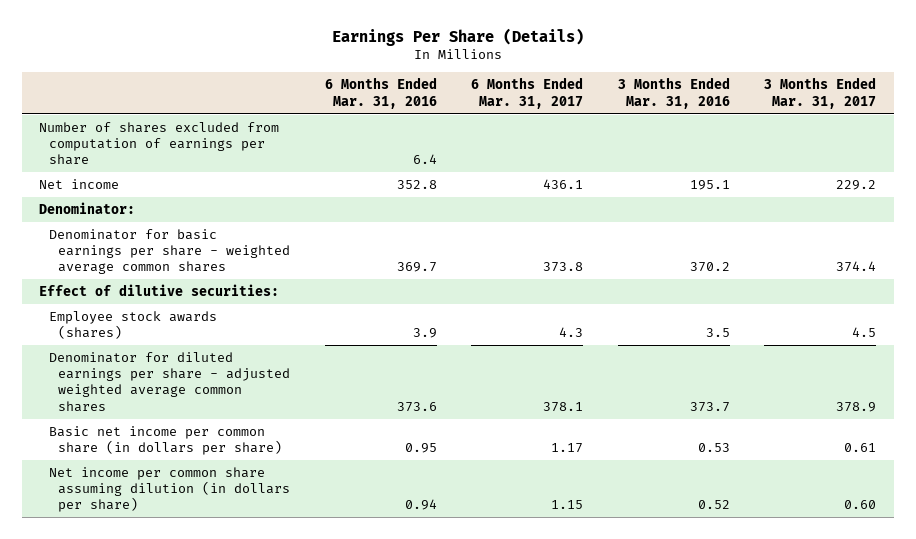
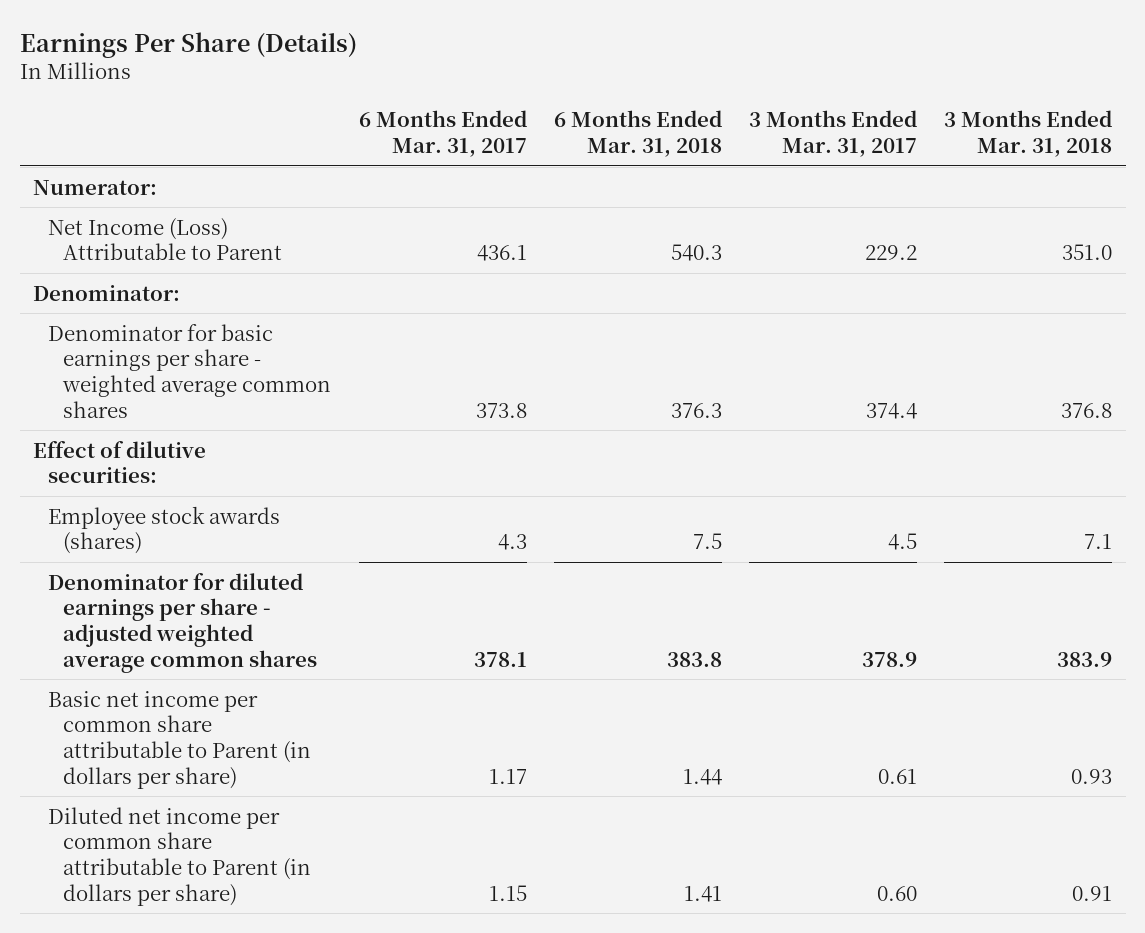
- | 6 Months Ended Mar. 31, 2016 | 6 Months Ended Mar. 31, 2017 | 3 Months Ended Mar. 31, 2016 | 3 Months Ended Mar. 31, 2017
+ | 6 Months Ended Mar. 31, 2017 | 6 Months Ended Mar. 31, 2018 | 3 Months Ended Mar. 31, 2017 | 3 Months Ended Mar. 31, 2018
- Number of shares excluded from computation of earnings per share | 6.4 | | |
- Net income | 352.8 | 436.1 | 195.1 | 229.2
+ Numerator:
+ Net Income (Loss) Attributable to Parent | 436.1 | 540.3 | 229.2 | 351.0
- Basic net income per common share (in dollars per share) | 0.95 | 1.17 | 0.53 | 0.61
- Net income per common share assuming dilution (in dollars per share) | 0.94 | 1.15 | 0.52 | 0.60
+ Basic net income per common share attributable to Parent (in dollars per share) | 1.17 | 1.44 | 0.61 | 0.93
+ Diluted net income per common share attributable to Parent (in dollars per share) | 1.15 | 1.41 | 0.60 | 0.91

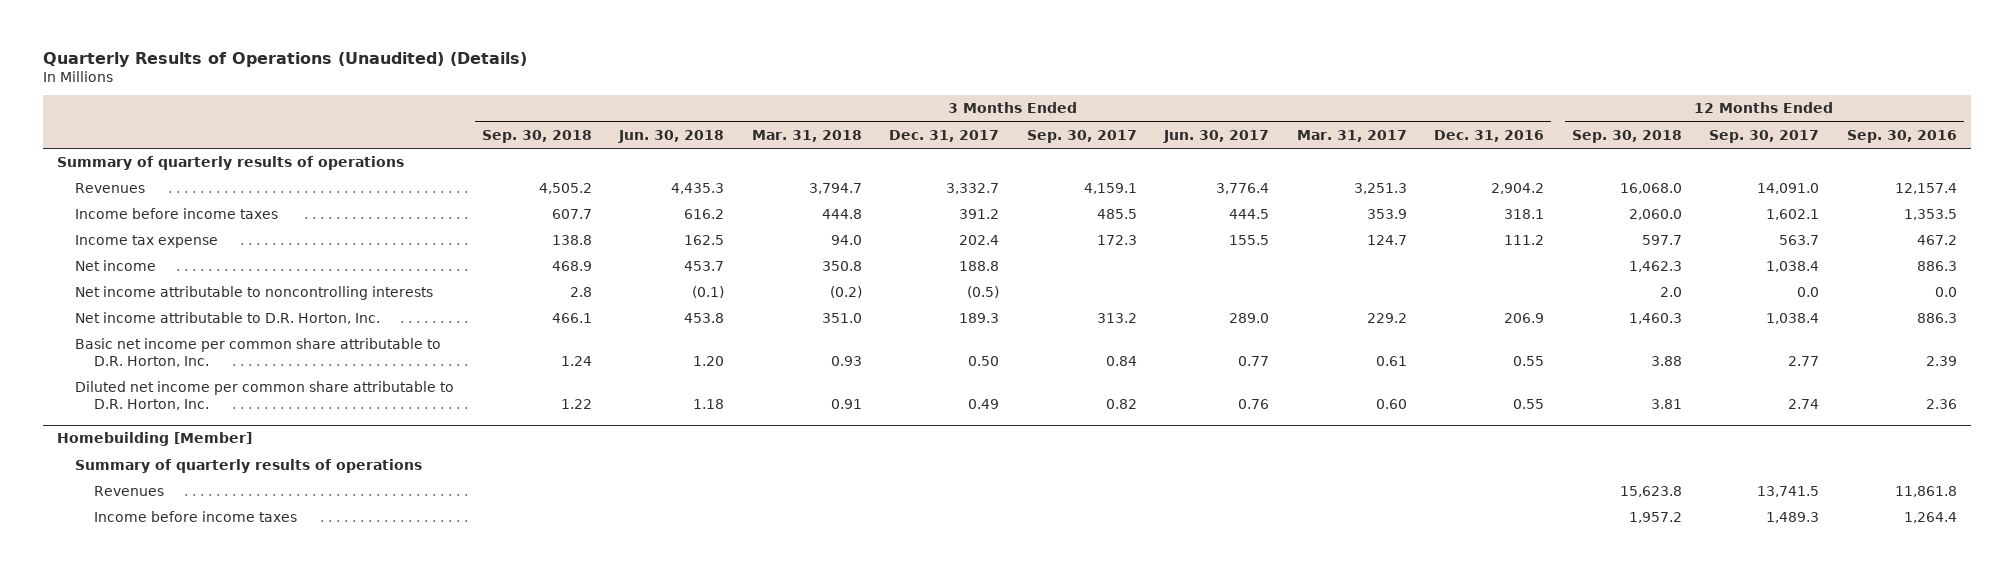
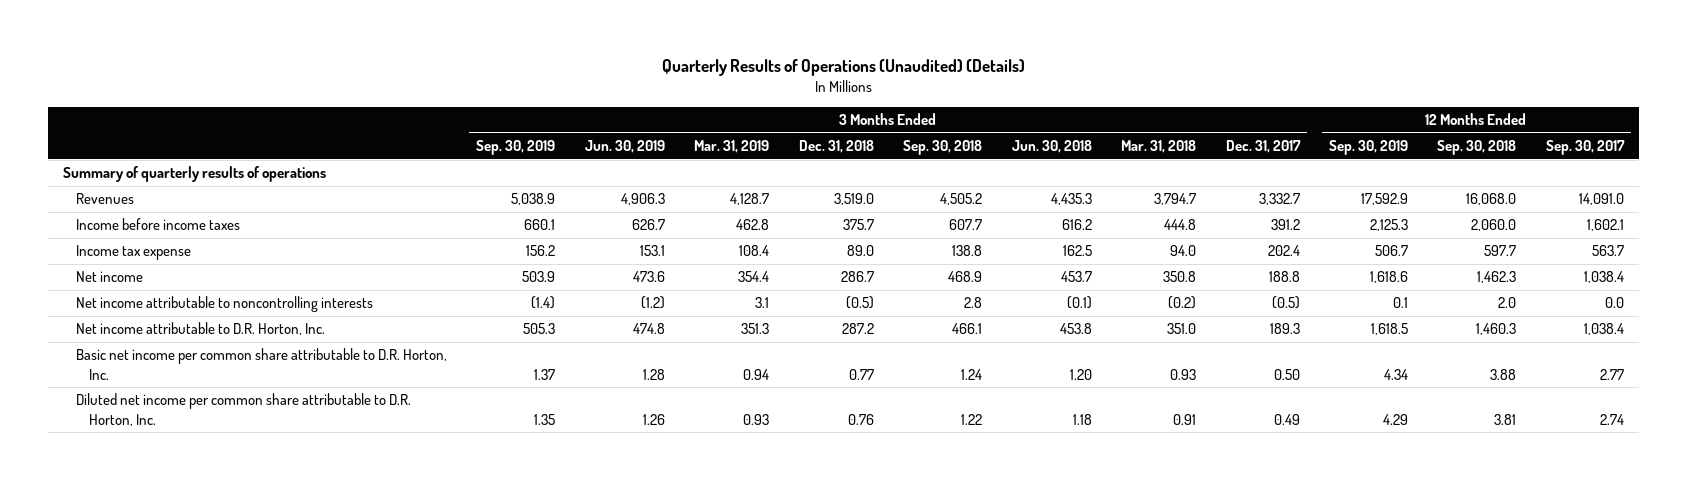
- | 3 Months Ended Sep. 30, 2018 | 3 Months Ended Jun. 30, 2018 | 3 Months Ended Mar. 31, 2018 | 3 Months Ended Dec. 31, 2017 | 3 Months Ended Sep. 30, 2017 | 3 Months Ended Jun. 30, 2017 | 3 Months Ended Mar. 31, 2017 | 3 Months Ended Dec. 31, 2016 | 12 Months Ended Sep. 30, 2018 | 12 Months Ended Sep. 30, 2017 | 12 Months Ended Sep. 30, 2016
+ | 3 Months Ended Sep. 30, 2019 | 3 Months Ended Jun. 30, 2019 | 3 Months Ended Mar. 31, 2019 | 3 Months Ended Dec. 31, 2018 | 3 Months Ended Sep. 30, 2018 | 3 Months Ended Jun. 30, 2018 | 3 Months Ended Mar. 31, 2018 | 3 Months Ended Dec. 31, 2017 | 12 Months Ended Sep. 30, 2019 | 12 Months Ended Sep. 30, 2018 | 12 Months Ended Sep. 30, 2017
- Homebuilding [Member]
- Summary of quarterly results of operations
- Revenues | | | | | | | | | 15,623.8 | 13,741.5 | 11,861.8
- Income before income taxes | | | | | | | | | 1,957.2 | 1,489.3 | 1,264.4

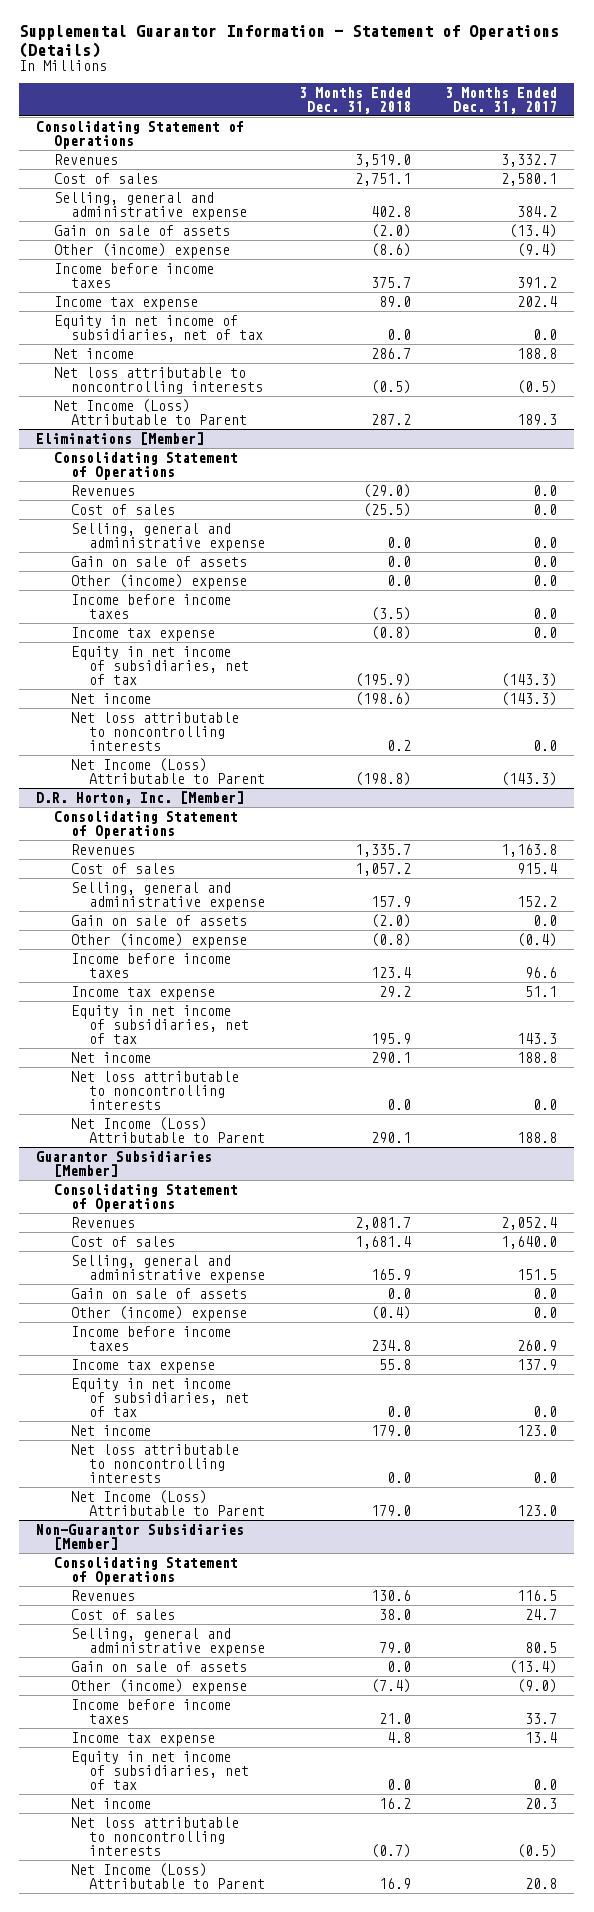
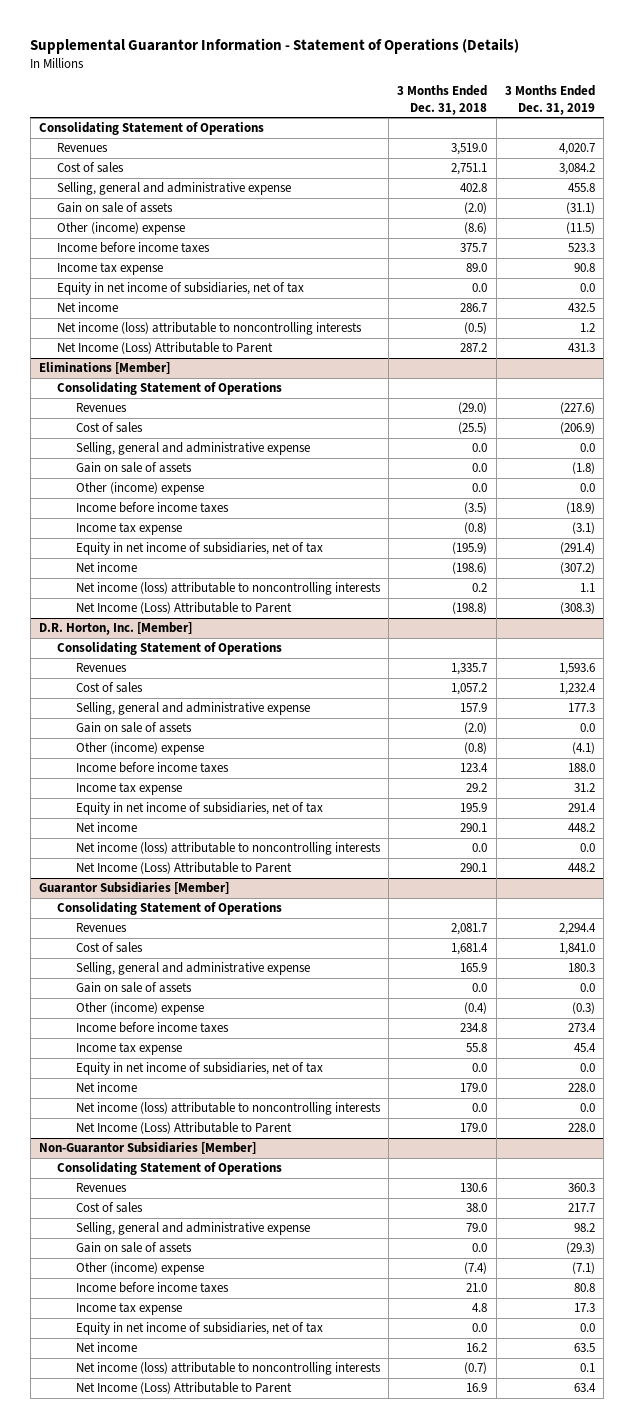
- | 3 Months Ended Dec. 31, 2018 | 3 Months Ended Dec. 31, 2017
+ | 3 Months Ended Dec. 31, 2018 | 3 Months Ended Dec. 31, 2019
- Net loss attributable to noncontrolling interests | (0.5) | (0.5)
+ Net income (loss) attributable to noncontrolling interests | (0.5) | 1.2
@ Eliminations [Member]
- Net loss attributable to noncontrolling interests | 0.2 | 0.0
+ Net income (loss) attributable to noncontrolling interests | 0.2 | 1.1
@ D.R. Horton, Inc. [Member]
- Net loss attributable to noncontrolling interests | 0.0 | 0.0
+ Net income (loss) attributable to noncontrolling interests | 0.0 | 0.0
@ Guarantor Subsidiaries [Member]
- Net loss attributable to noncontrolling interests | 0.0 | 0.0
+ Net income (loss) attributable to noncontrolling interests | 0.0 | 0.0
@ Non-Guarantor Subsidiaries [Member]
- Net loss attributable to noncontrolling interests | (0.7) | (0.5)
+ Net income (loss) attributable to noncontrolling interests | (0.7) | 0.1

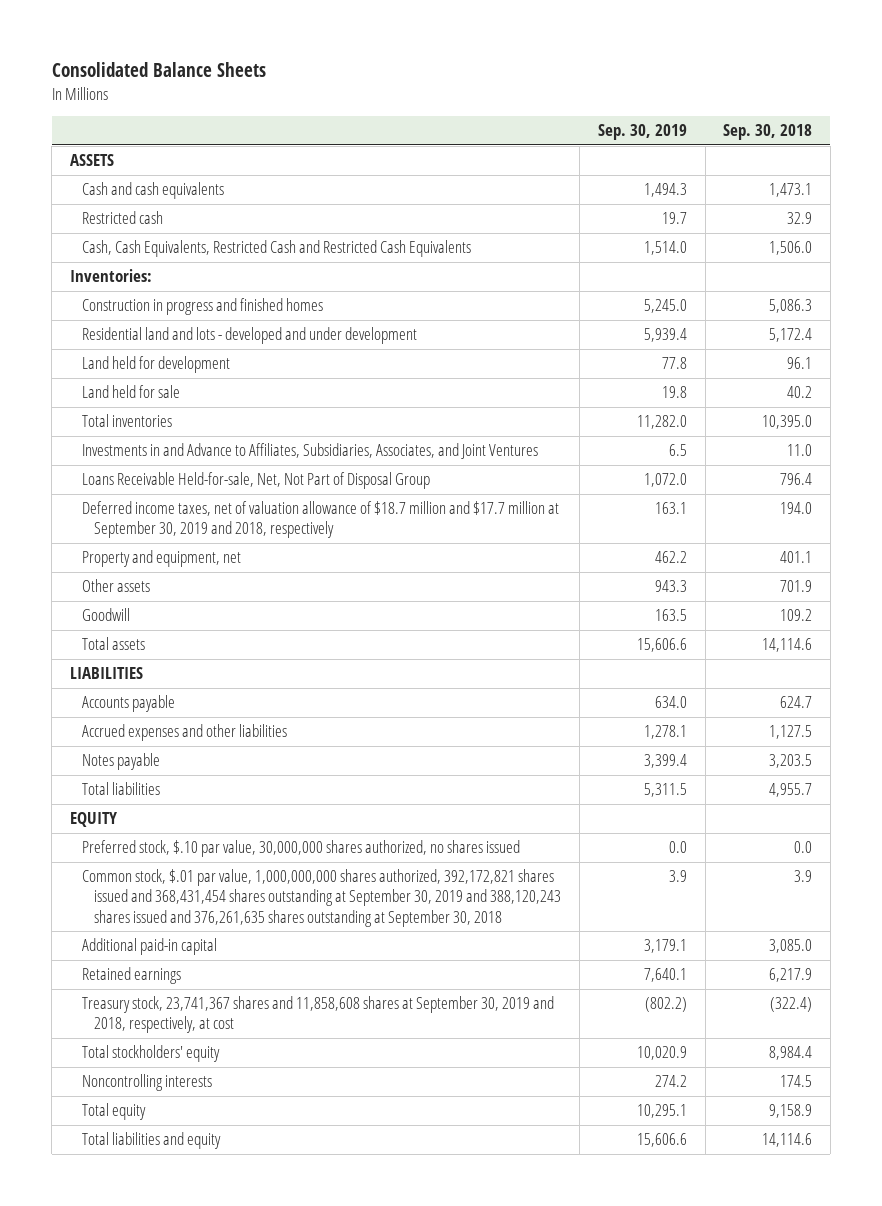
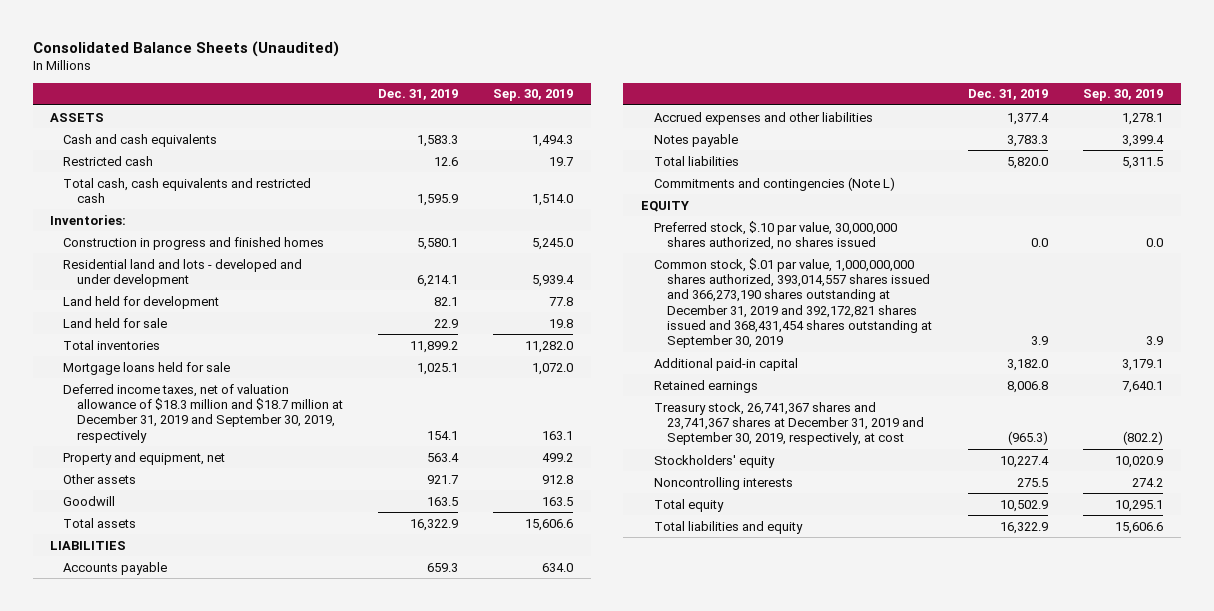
- Consolidated Balance Sheets
+ Consolidated Balance Sheets (Unaudited)
- | Sep. 30, 2019 | Sep. 30, 2018
+ | Dec. 31, 2019 | Sep. 30, 2019
- Cash, Cash Equivalents, Restricted Cash and Restricted Cash Equivalents | 1,514.0 | 1,506.0
+ Total cash, cash equivalents and restricted cash | 1,595.9 | 1,514.0
- Investments in and Advance to Affiliates, Subsidiaries, Associates, and Joint Ventures | 6.5 | 11.0
- Loans Receivable Held-for-sale, Net, Not Part of Disposal Group | 1,072.0 | 796.4
- Deferred income taxes, net of valuation allowance of $18.7 million and $17.7 million at September 30, 2019 and 2018, respectively | 163.1 | 194.0
- Property and equipment, net | 462.2 | 401.1
- Other assets | 943.3 | 701.9
+ Mortgage loans held for sale | 1,025.1 | 1,072.0
+ Deferred income taxes, net of valuation allowance of $18.3 million and $18.7 million at December 31, 2019 and September 30, 2019, respectively | 154.1 | 163.1
+ Property and equipment, net | 563.4 | 499.2
+ Other assets | 921.7 | 912.8
+ Commitments and contingencies (Note L)
- Common stock, $.01 par value, 1,000,000,000 shares authorized, 392,172,821 shares issued and 368,431,454 shares outstanding at September 30, 2019 and 388,120,243 shares issued and 376,261,635 shares outstanding at September 30, 2018 | 3.9 | 3.9
+ Common stock, $.01 par value, 1,000,000,000 shares authorized, 393,014,557 shares issued and 366,273,190 shares outstanding at December 31, 2019 and 392,172,821 shares issued and 368,431,454 shares outstanding at September 30, 2019 | 3.9 | 3.9
- Treasury stock, 23,741,367 shares and 11,858,608 shares at September 30, 2019 and 2018, respectively, at cost | (802.2) | (322.4)
- Total stockholders' equity | 10,020.9 | 8,984.4
+ Treasury stock, 26,741,367 shares and 23,741,367 shares at December 31, 2019 and September 30, 2019, respectively, at cost | (965.3) | (802.2)
+ Stockholders' equity | 10,227.4 | 10,020.9

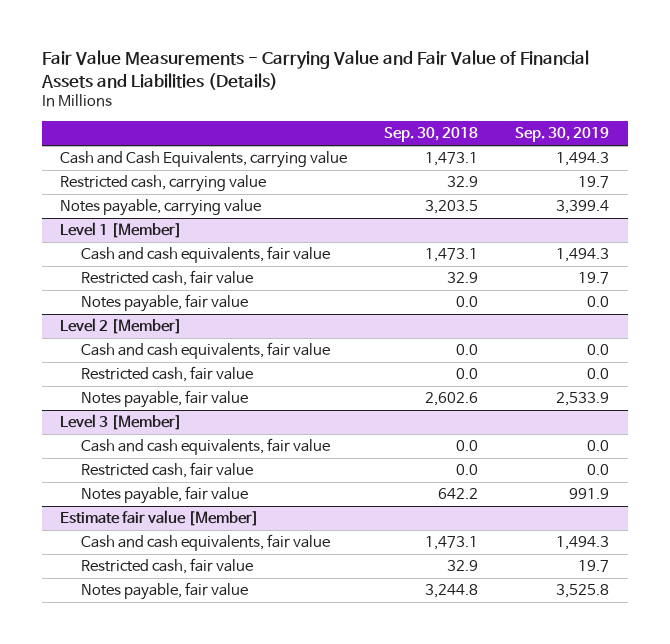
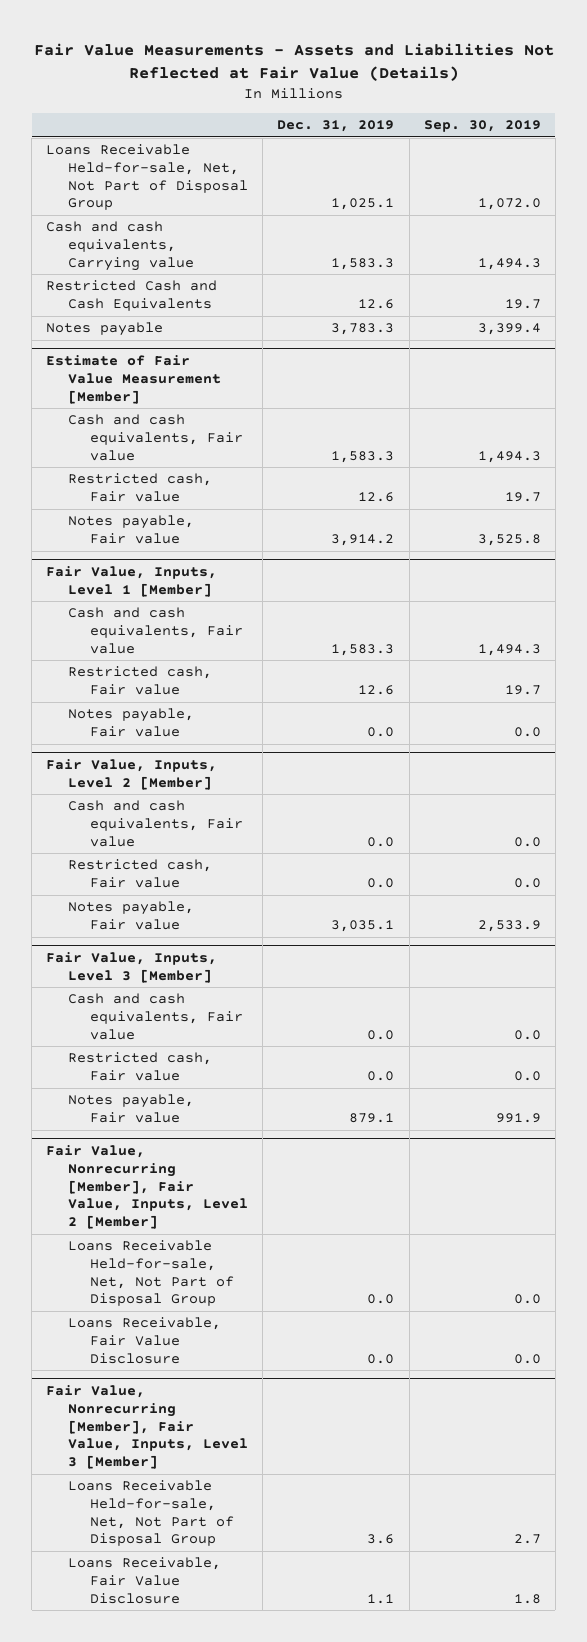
- Fair Value Measurements - Carrying Value and Fair Value of Financial Assets and Liabilities (Details)
+ Fair Value Measurements - Assets and Liabilities Not Reflected at Fair Value (Details)
- | Sep. 30, 2018 | Sep. 30, 2019
+ | Dec. 31, 2019 | Sep. 30, 2019
- Cash and Cash Equivalents, carrying value | 1,473.1 | 1,494.3
- Restricted cash, carrying value | 32.9 | 19.7
- Notes payable, carrying value | 3,203.5 | 3,399.4
- Level 1 [Member]
- Cash and cash equivalents, fair value | 1,473.1 | 1,494.3
- Restricted cash, fair value | 32.9 | 19.7
- Notes payable, fair value | 0.0 | 0.0
- Level 2 [Member]
- Cash and cash equivalents, fair value | 0.0 | 0.0
- Restricted cash, fair value | 0.0 | 0.0
- Notes payable, fair value | 2,602.6 | 2,533.9
- Level 3 [Member]
- Cash and cash equivalents, fair value | 0.0 | 0.0
- Restricted cash, fair value | 0.0 | 0.0
- Notes payable, fair value | 642.2 | 991.9
- Estimate fair value [Member]
- Cash and cash equivalents, fair value | 1,473.1 | 1,494.3
- Restricted cash, fair value | 32.9 | 19.7
- Notes payable, fair value | 3,244.8 | 3,525.8
+ Loans Receivable Held-for-sale, Net, Not Part of Disposal Group | 1,025.1 | 1,072.0
+ Cash and cash equivalents, Carrying value | 1,583.3 | 1,494.3
+ Restricted Cash and Cash Equivalents | 12.6 | 19.7
+ Notes payable | 3,783.3 | 3,399.4
+ Estimate of Fair Value Measurement [Member]
+ Cash and cash equivalents, Fair value | 1,583.3 | 1,494.3
+ Restricted cash, Fair value | 12.6 | 19.7
+ Notes payable, Fair value | 3,914.2 | 3,525.8
+ Fair Value, Inputs, Level 1 [Member]
+ Cash and cash equivalents, Fair value | 1,583.3 | 1,494.3
+ Restricted cash, Fair value | 12.6 | 19.7
+ Notes payable, Fair value | 0.0 | 0.0
+ Fair Value, Inputs, Level 2 [Member]
+ Cash and cash equivalents, Fair value | 0.0 | 0.0
+ Restricted cash, Fair value | 0.0 | 0.0
+ Notes payable, Fair value | 3,035.1 | 2,533.9
+ Fair Value, Inputs, Level 3 [Member]
+ Cash and cash equivalents, Fair value | 0.0 | 0.0
+ Restricted cash, Fair value | 0.0 | 0.0
+ Notes payable, Fair value | 879.1 | 991.9
+ Fair Value, Nonrecurring [Member], Fair Value, Inputs, Level 2 [Member]
+ Loans Receivable Held-for-sale, Net, Not Part of Disposal Group | 0.0 | 0.0
+ Loans Receivable, Fair Value Disclosure | 0.0 | 0.0
+ Fair Value, Nonrecurring [Member], Fair Value, Inputs, Level 3 [Member]
+ Loans Receivable Held-for-sale, Net, Not Part of Disposal Group | 3.6 | 2.7
+ Loans Receivable, Fair Value Disclosure | 1.1 | 1.8

